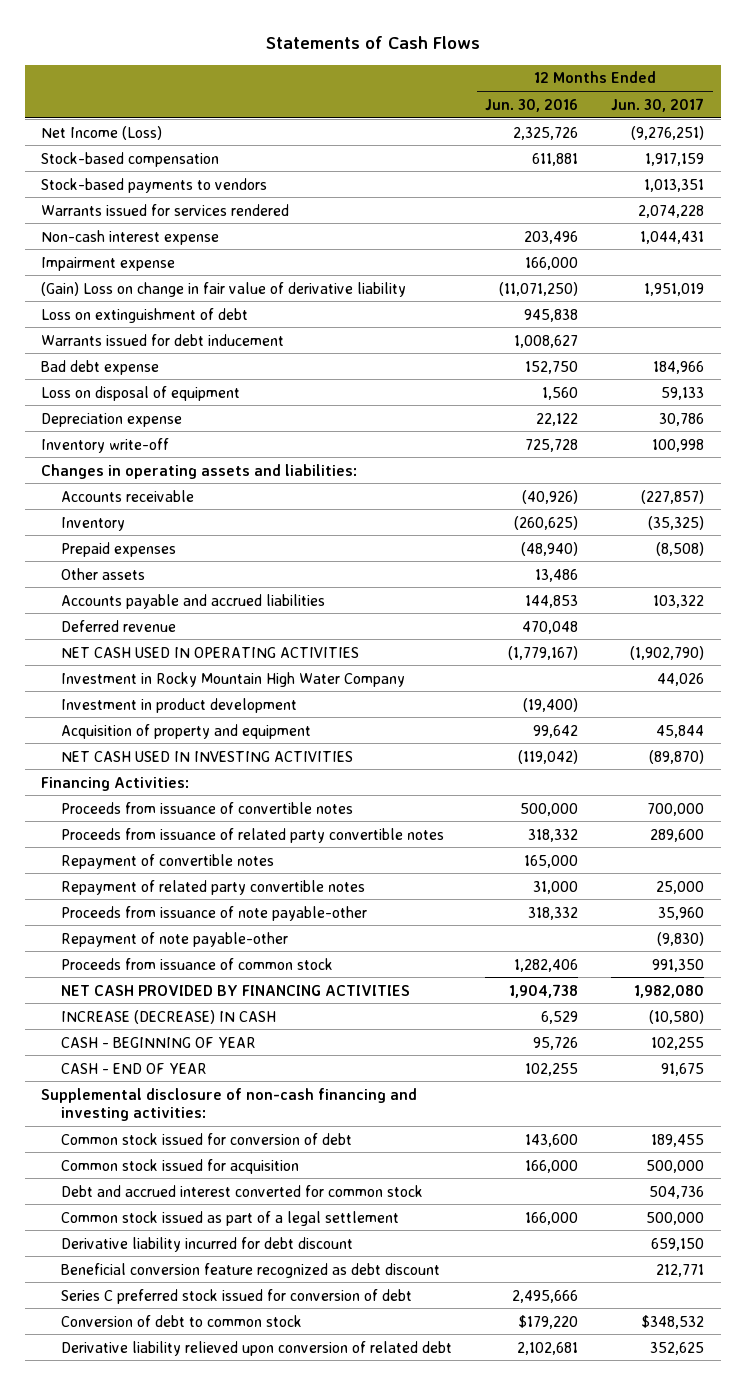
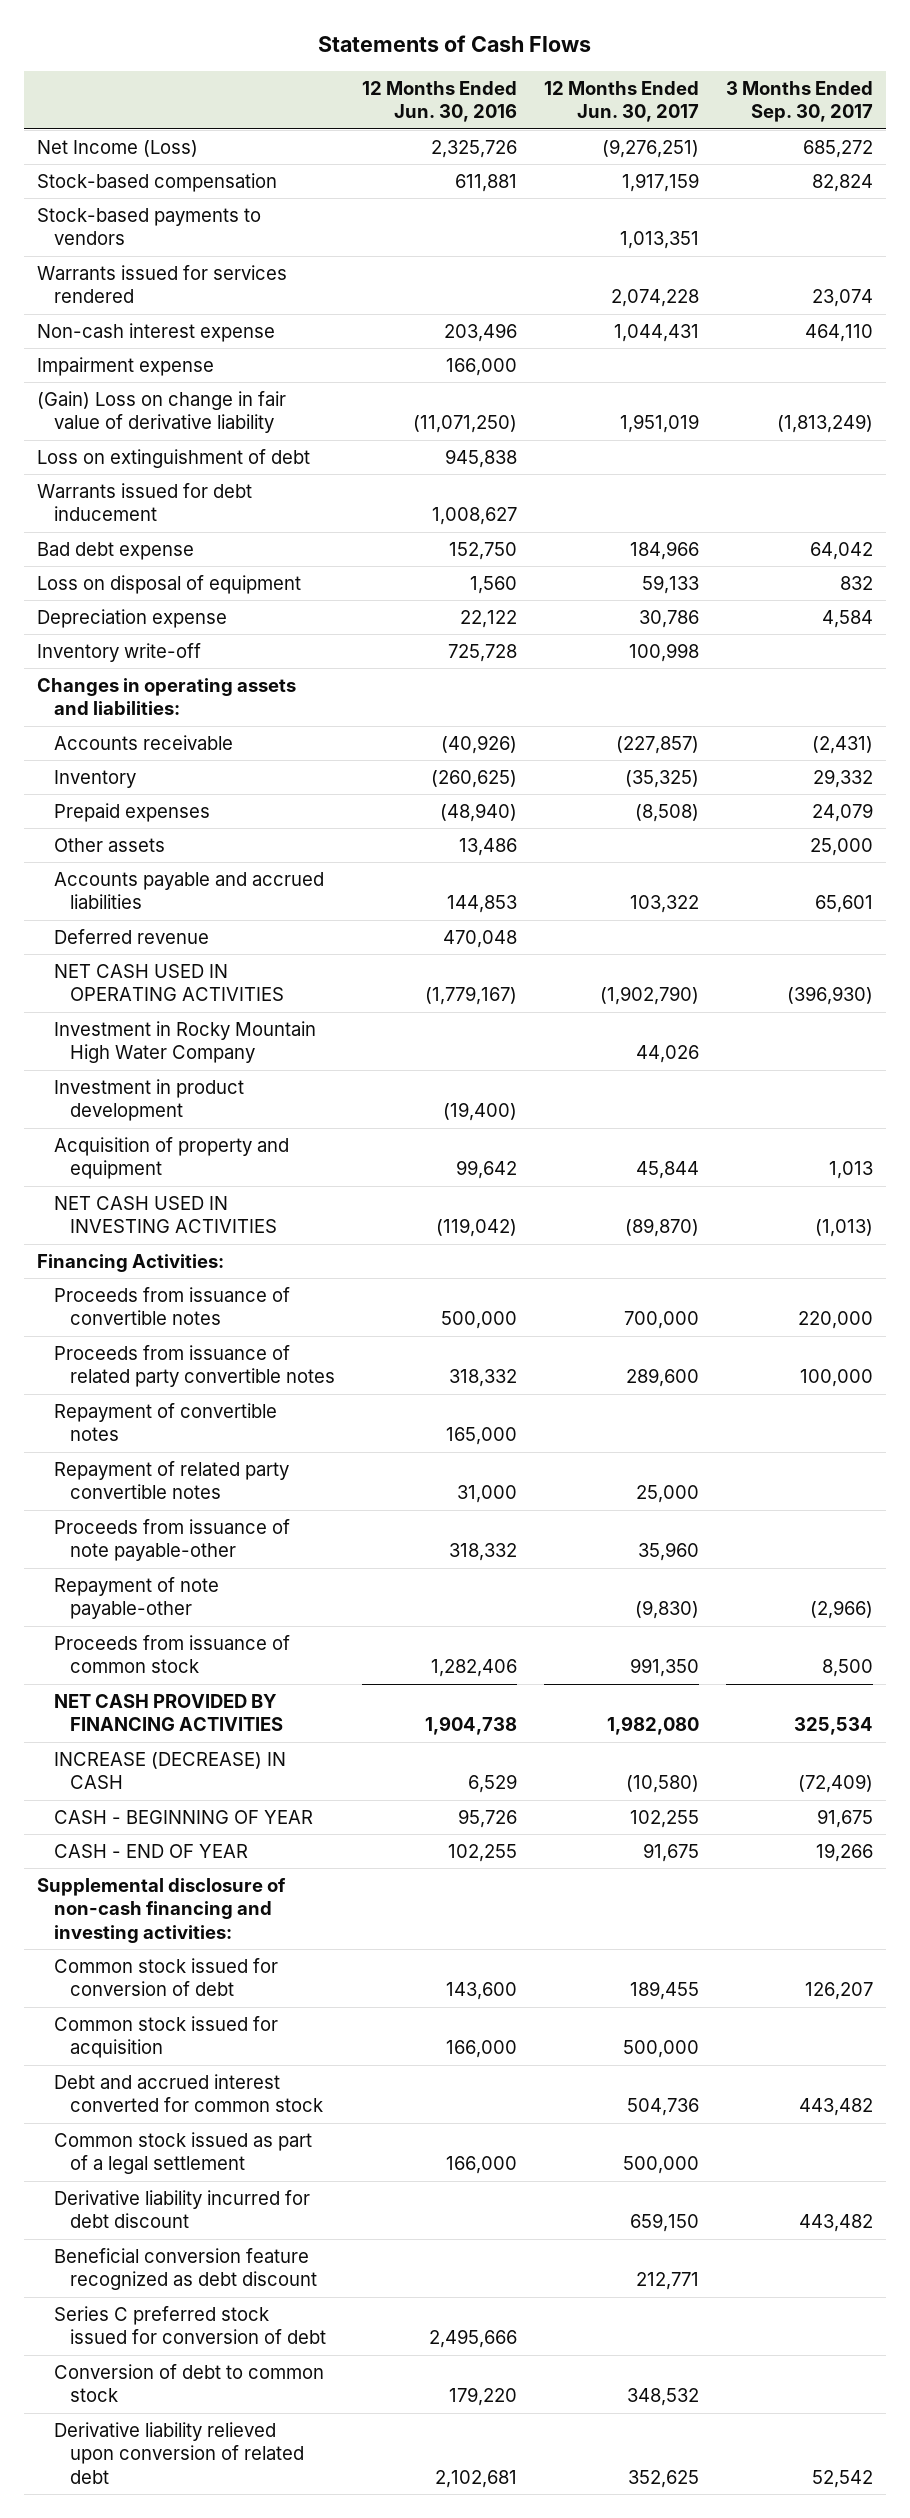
- | 12 Months Ended Jun. 30, 2016 | 12 Months Ended Jun. 30, 2017
+ | 12 Months Ended Jun. 30, 2016 | 12 Months Ended Jun. 30, 2017 | 3 Months Ended Sep. 30, 2017
- Conversion of debt to common stock | $179,220 | $348,532
+ Conversion of debt to common stock | 179,220 | 348,532 |

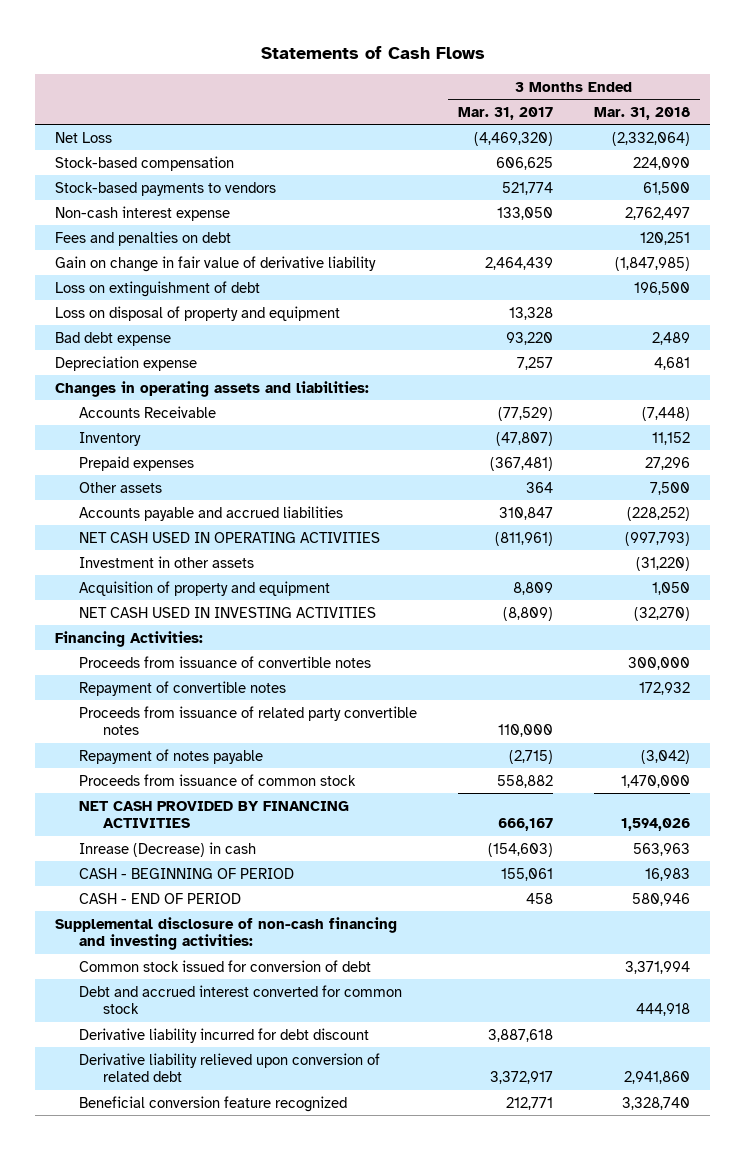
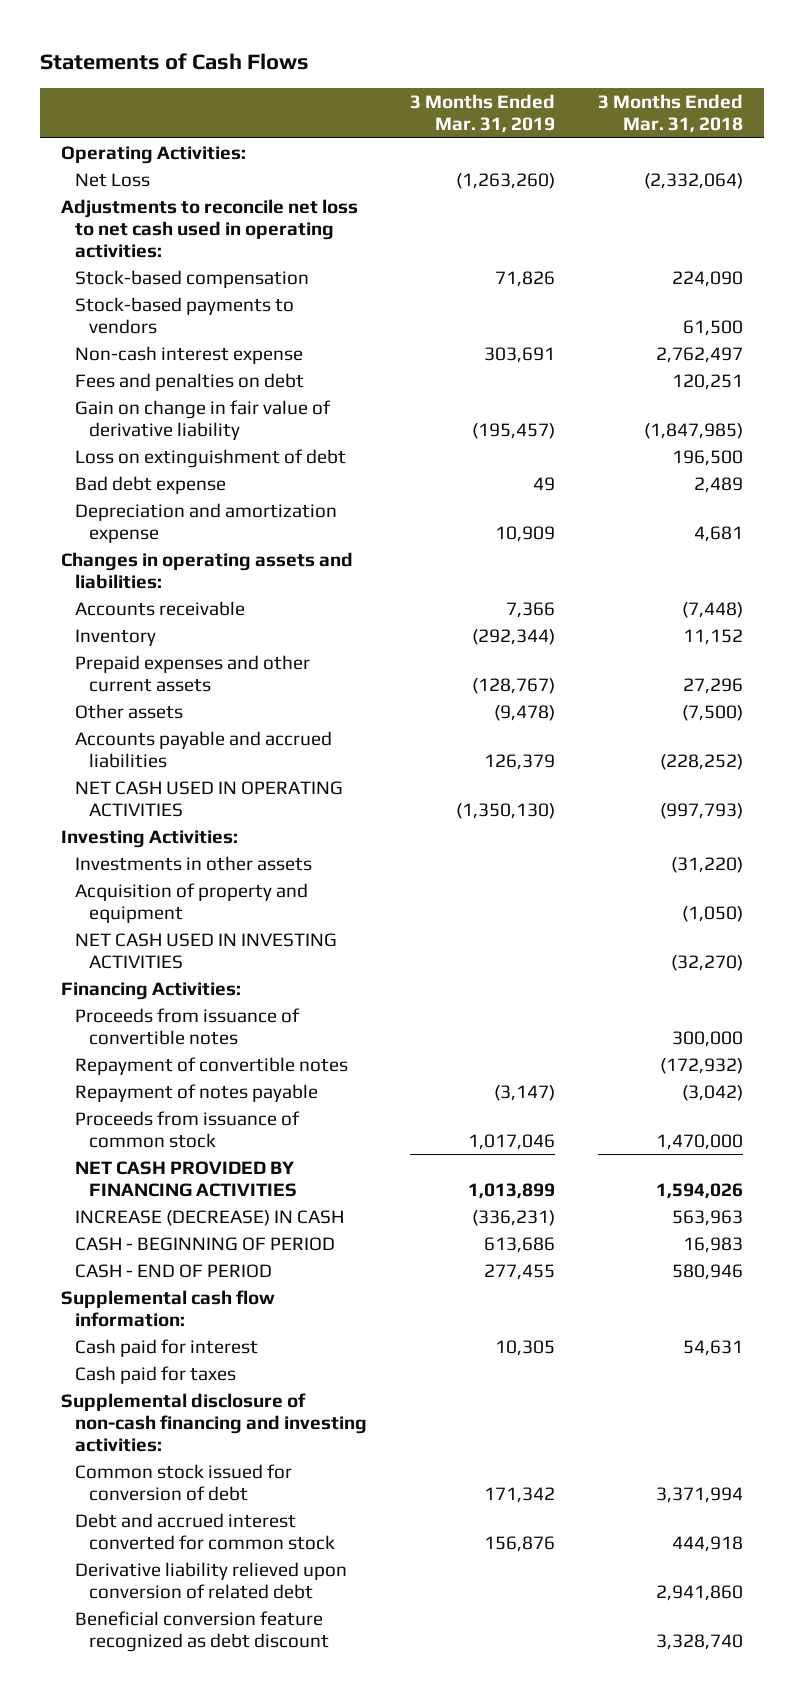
- | 3 Months Ended Mar. 31, 2017 | 3 Months Ended Mar. 31, 2018
+ | 3 Months Ended Mar. 31, 2019 | 3 Months Ended Mar. 31, 2018
+ Operating Activities:
+ Adjustments to reconcile net loss to net cash used in operating activities:
- Loss on disposal of property and equipment | 13,328 |
- Depreciation expense | 7,257 | 4,681
+ Depreciation and amortization expense | 10,909 | 4,681
- Accounts Receivable | (77,529) | (7,448)
+ Accounts receivable | 7,366 | (7,448)
- Prepaid expenses | (367,481) | 27,296
- Other assets | 364 | 7,500
+ Prepaid expenses and other current assets | (128,767) | 27,296
+ Other assets | (9,478) | (7,500)
- Investment in other assets | | (31,220)
- Acquisition of property and equipment | 8,809 | 1,050
+ Investing Activities:
+ Investments in other assets | | (31,220)
+ Acquisition of property and equipment | | (1,050)
- Repayment of convertible notes | | 172,932
- Proceeds from issuance of related party convertible notes | 110,000 |
+ Repayment of convertible notes | | (172,932)
- Inrease (Decrease) in cash | (154,603) | 563,963
+ INCREASE (DECREASE) IN CASH | (336,231) | 563,963
+ Supplemental cash flow information:
+ Cash paid for interest | 10,305 | 54,631
+ Cash paid for taxes
- Derivative liability incurred for debt discount | 3,887,618 |
- Beneficial conversion feature recognized | 212,771 | 3,328,740
+ Beneficial conversion feature recognized as debt discount | | 3,328,740

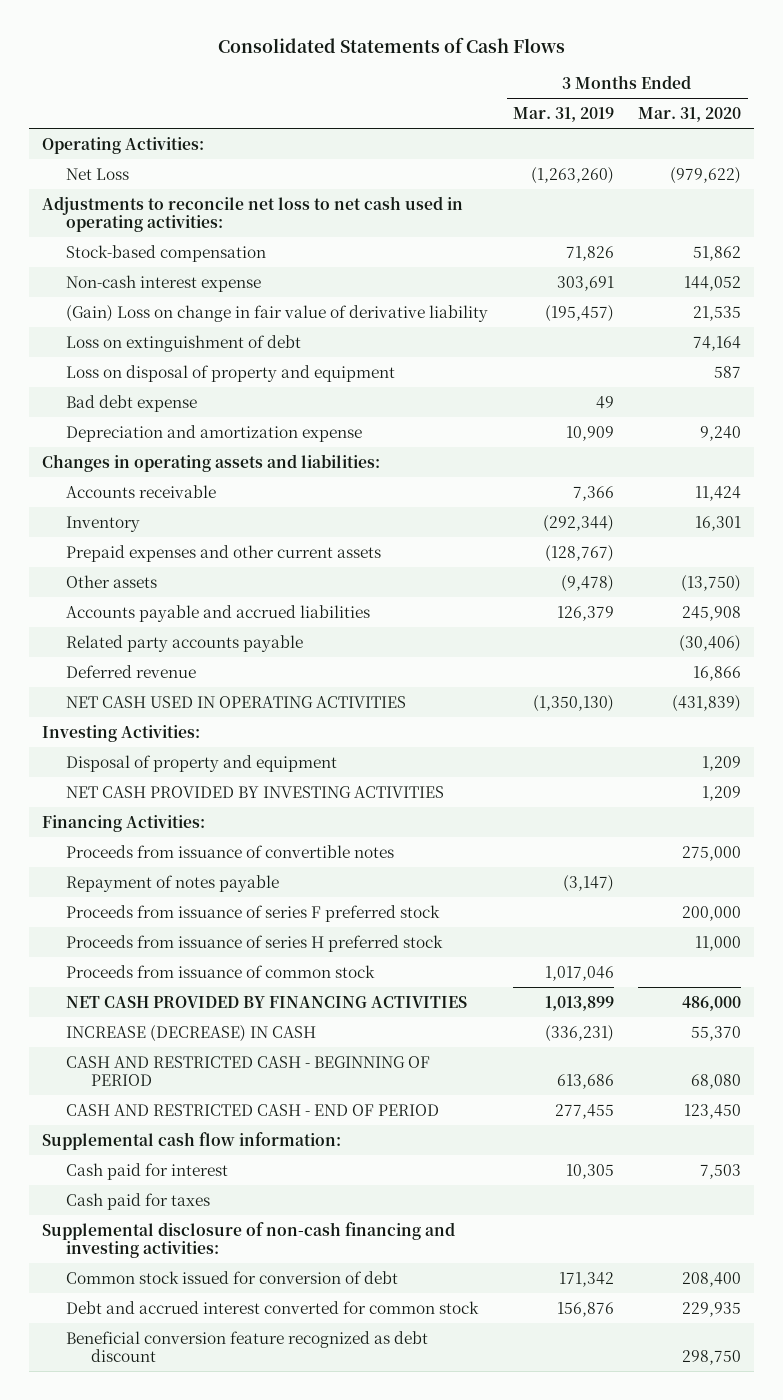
- Statements of Cash Flows
+ Consolidated Statements of Cash Flows
- | 3 Months Ended Mar. 31, 2019 | 3 Months Ended Mar. 31, 2018
+ | 3 Months Ended Mar. 31, 2019 | 3 Months Ended Mar. 31, 2020
- Stock-based payments to vendors | | 61,500
- Fees and penalties on debt | | 120,251
- Gain on change in fair value of derivative liability | (195,457) | (1,847,985)
+ (Gain) Loss on change in fair value of derivative liability | (195,457) | 21,535
+ Loss on disposal of property and equipment | | 587
+ Related party accounts payable | | (30,406)
+ Deferred revenue | | 16,866
- Investments in other assets | | (31,220)
- Acquisition of property and equipment | | (1,050)
- NET CASH USED IN INVESTING ACTIVITIES | | (32,270)
+ Disposal of property and equipment | | 1,209
+ NET CASH PROVIDED BY INVESTING ACTIVITIES | | 1,209
- Repayment of convertible notes | | (172,932)
+ Proceeds from issuance of series F preferred stock | | 200,000
+ Proceeds from issuance of series H preferred stock | | 11,000
- CASH - BEGINNING OF PERIOD | 613,686 | 16,983
- CASH - END OF PERIOD | 277,455 | 580,946
+ CASH AND RESTRICTED CASH - BEGINNING OF PERIOD | 613,686 | 68,080
+ CASH AND RESTRICTED CASH - END OF PERIOD | 277,455 | 123,450
- Derivative liability relieved upon conversion of related debt | | 2,941,860

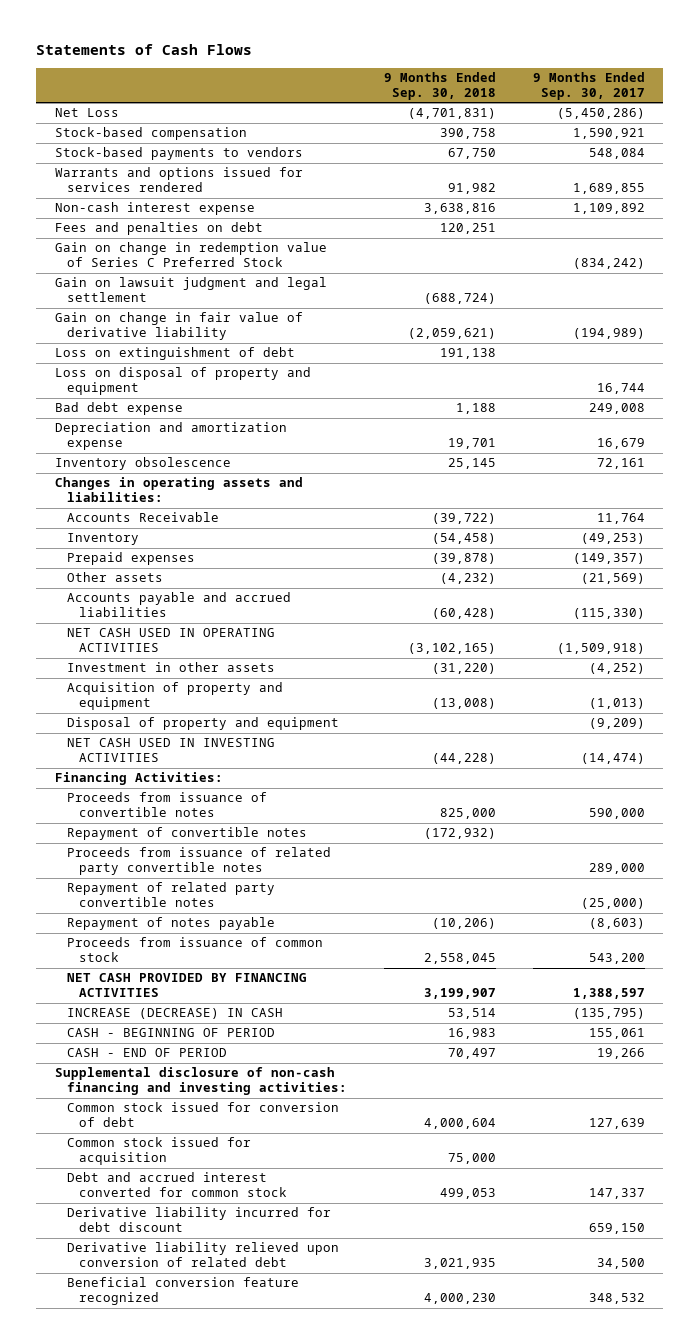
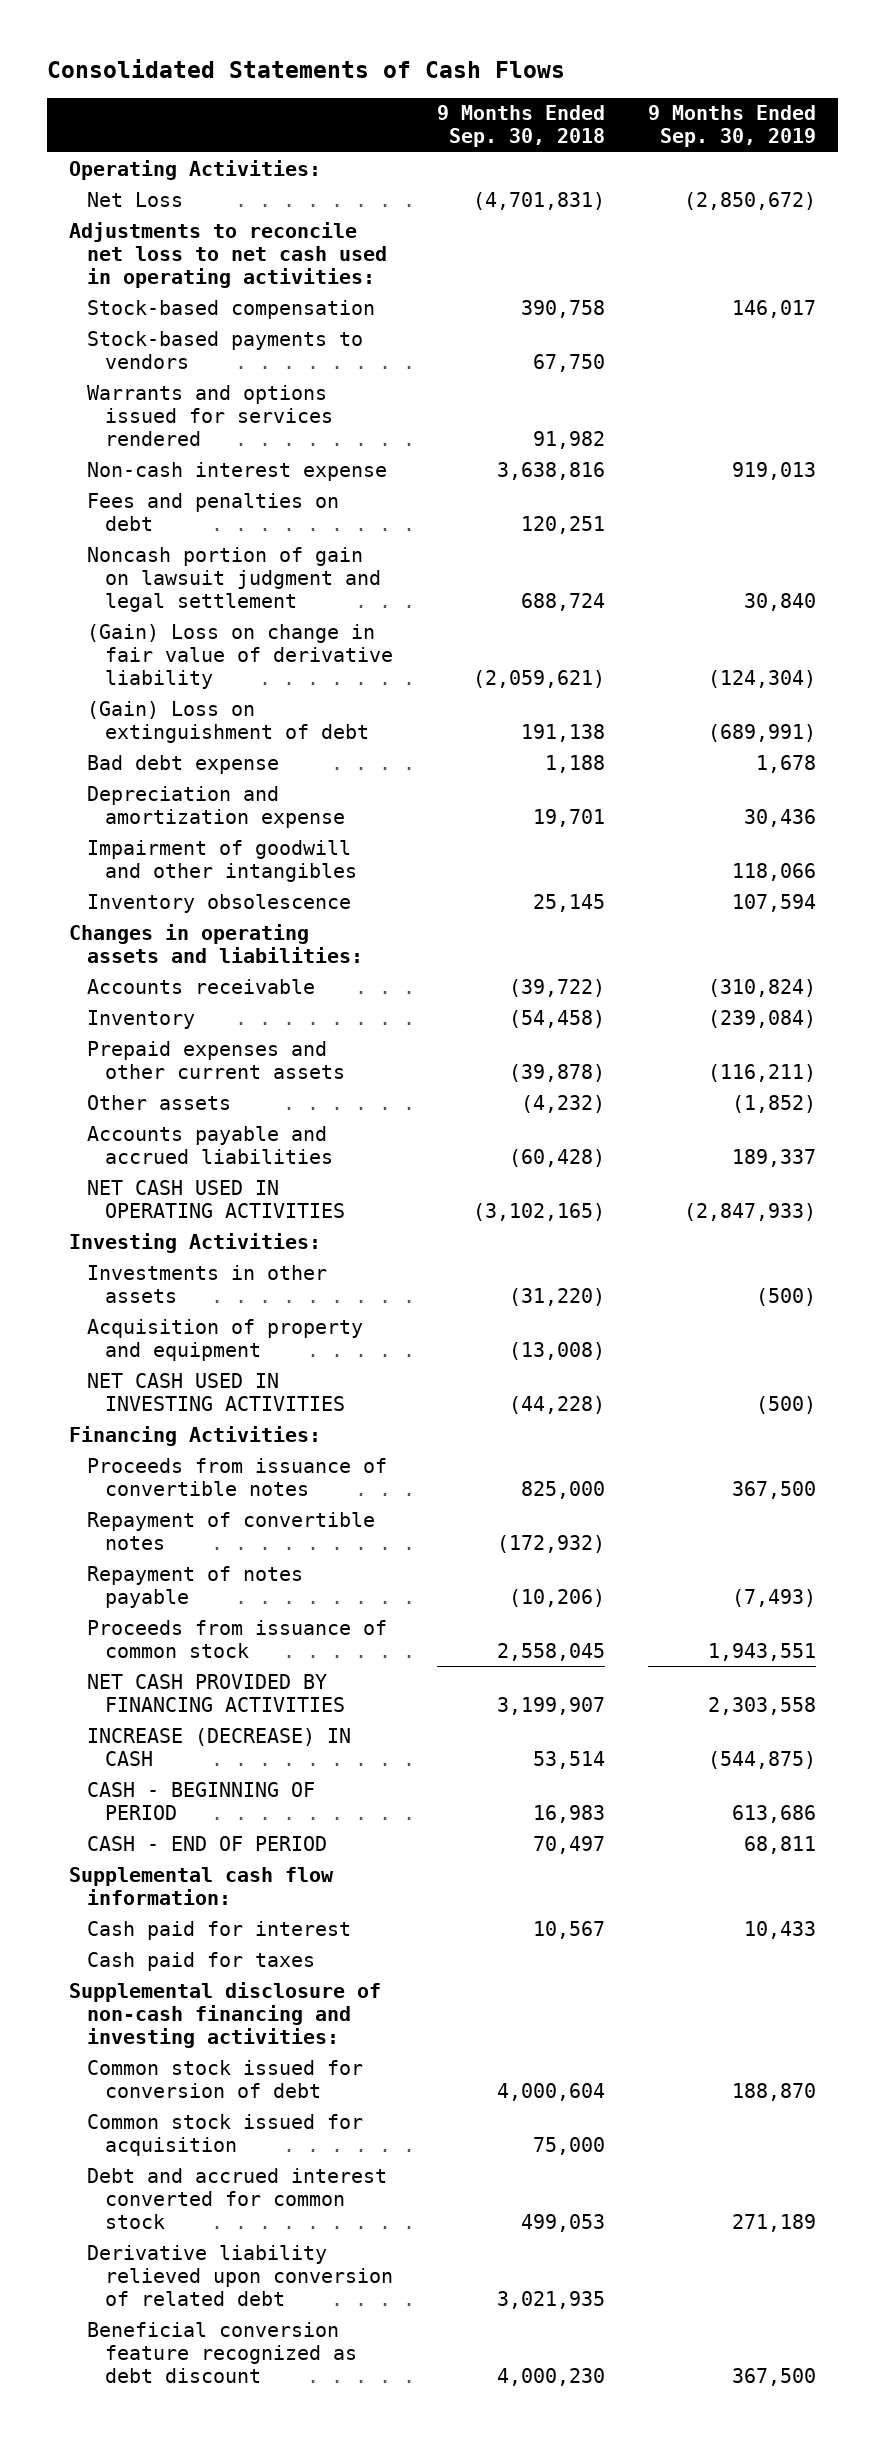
- Statements of Cash Flows
+ Consolidated Statements of Cash Flows
- | 9 Months Ended Sep. 30, 2018 | 9 Months Ended Sep. 30, 2017
+ | 9 Months Ended Sep. 30, 2018 | 9 Months Ended Sep. 30, 2019
+ Operating Activities:
+ Adjustments to reconcile net loss to net cash used in operating activities:
- Gain on change in redemption value of Series C Preferred Stock | | (834,242)
- Gain on lawsuit judgment and legal settlement | (688,724) |
- Gain on change in fair value of derivative liability | (2,059,621) | (194,989)
- Loss on extinguishment of debt | 191,138 |
- Loss on disposal of property and equipment | | 16,744
+ Noncash portion of gain on lawsuit judgment and legal settlement | 688,724 | 30,840
+ (Gain) Loss on change in fair value of derivative liability | (2,059,621) | (124,304)
+ (Gain) Loss on extinguishment of debt | 191,138 | (689,991)
+ Impairment of goodwill and other intangibles | | 118,066
- Accounts Receivable | (39,722) | 11,764
+ Accounts receivable | (39,722) | (310,824)
- Prepaid expenses | (39,878) | (149,357)
+ Prepaid expenses and other current assets | (39,878) | (116,211)
- Investment in other assets | (31,220) | (4,252)
+ Investing Activities:
+ Investments in other assets | (31,220) | (500)
- Disposal of property and equipment | | (9,209)
- Proceeds from issuance of related party convertible notes | | 289,000
- Repayment of related party convertible notes | | (25,000)
+ Supplemental cash flow information:
+ Cash paid for interest | 10,567 | 10,433
+ Cash paid for taxes
- Derivative liability incurred for debt discount | | 659,150
- Beneficial conversion feature recognized | 4,000,230 | 348,532
+ Beneficial conversion feature recognized as debt discount | 4,000,230 | 367,500

